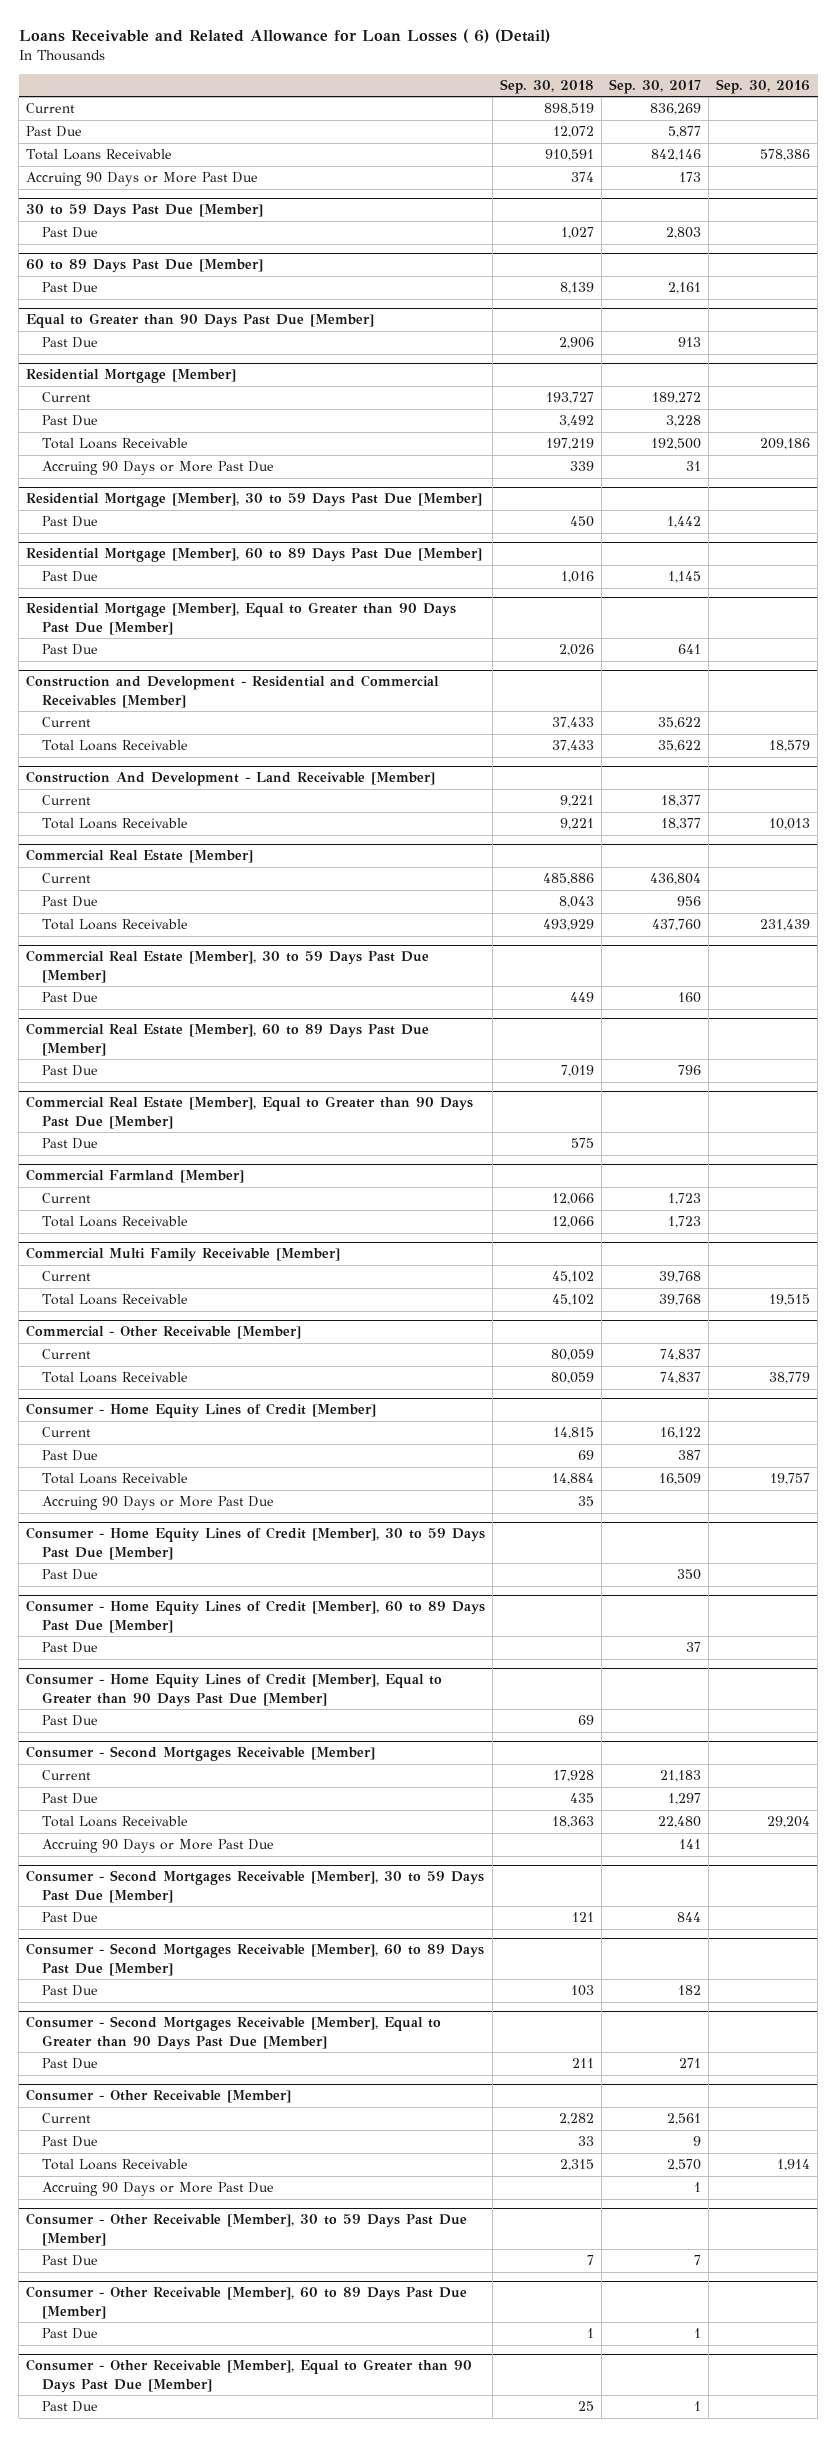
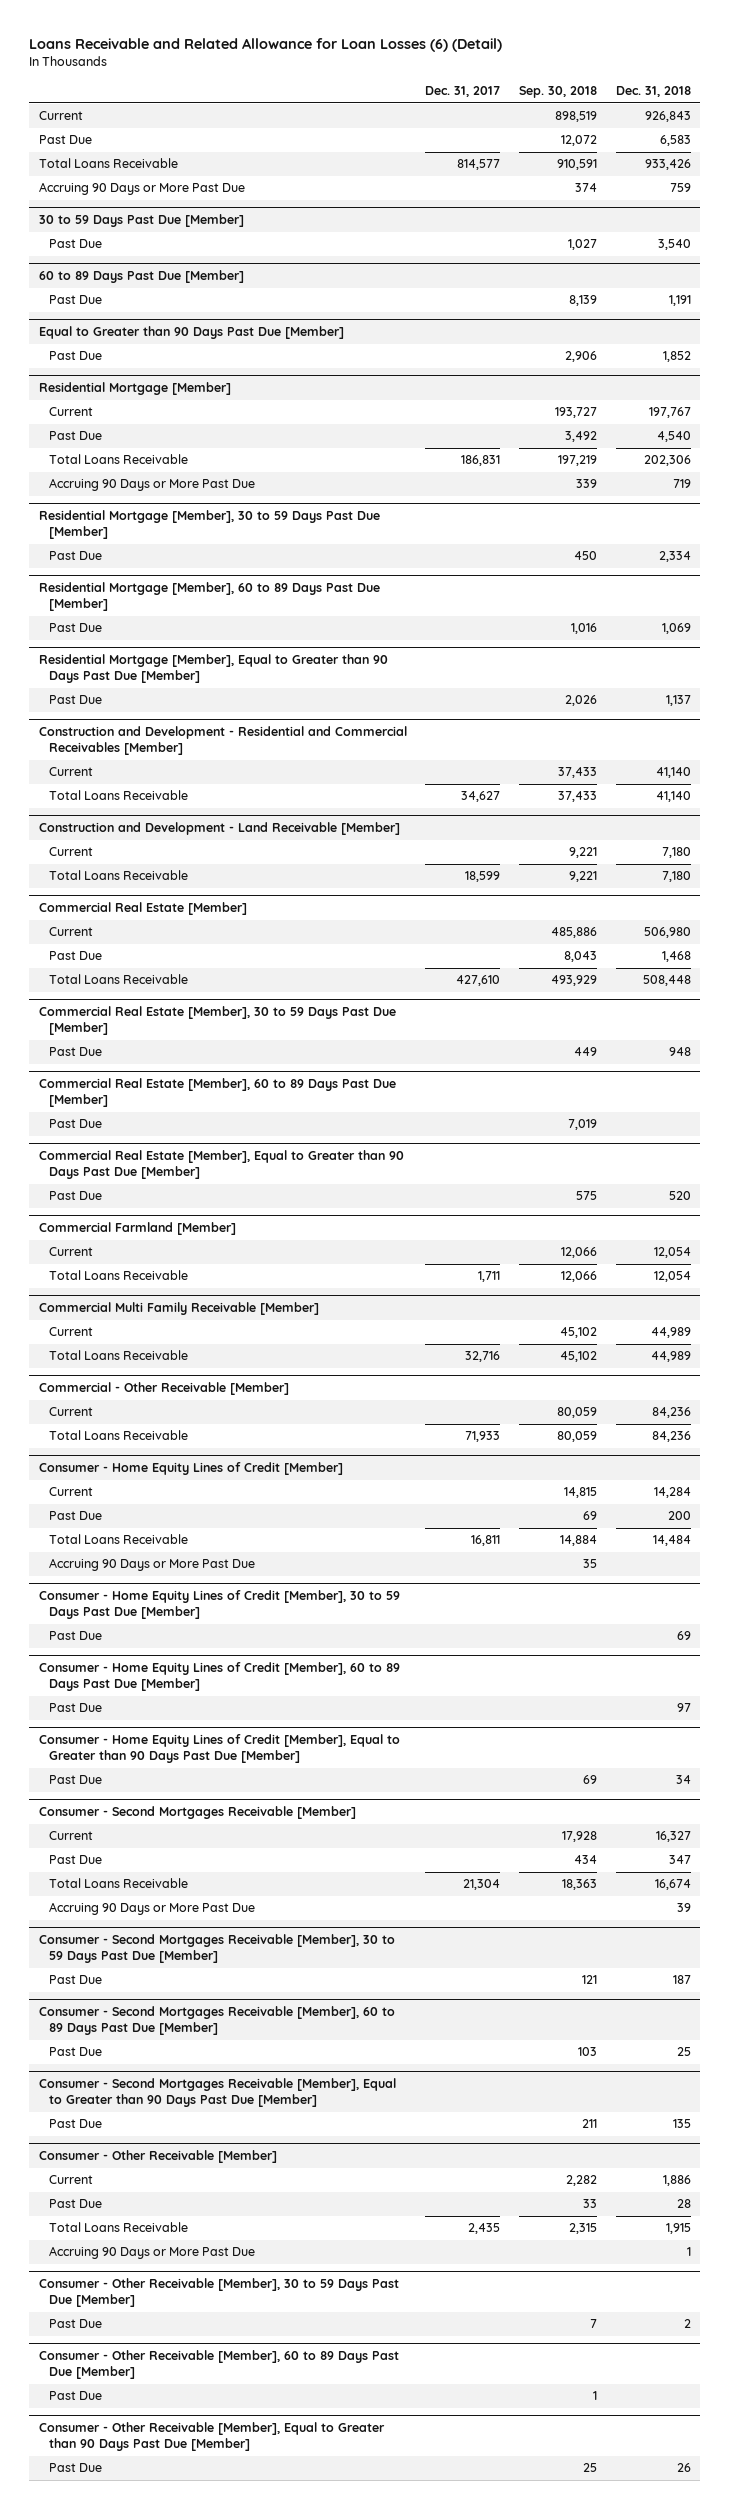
- Loans Receivable and Related Allowance for Loan Losses ( 6) (Detail)
+ Loans Receivable and Related Allowance for Loan Losses (6) (Detail)
- | Sep. 30, 2018 | Sep. 30, 2017 | Sep. 30, 2016
+ | Dec. 31, 2017 | Sep. 30, 2018 | Dec. 31, 2018
- Construction And Development - Land Receivable [Member]
+ Construction and Development - Land Receivable [Member]
@ Consumer - Second Mortgages Receivable [Member]
- Past Due | 435 | 1,297 |
+ Past Due | | 434 | 347

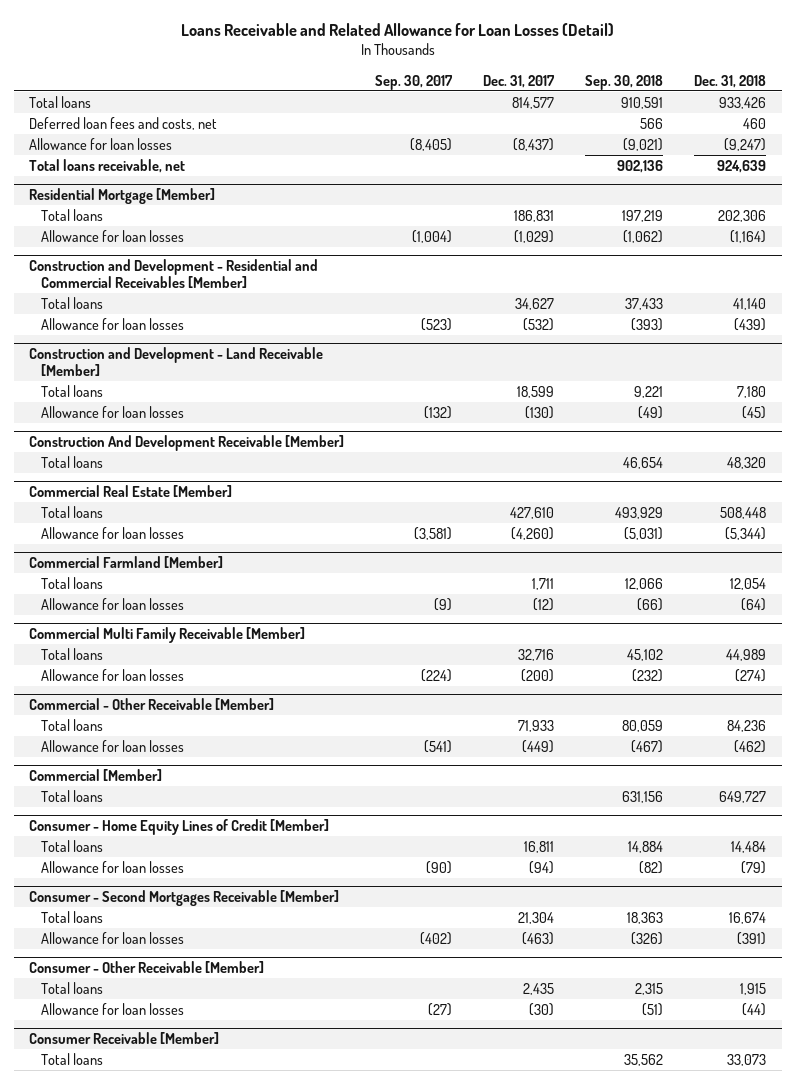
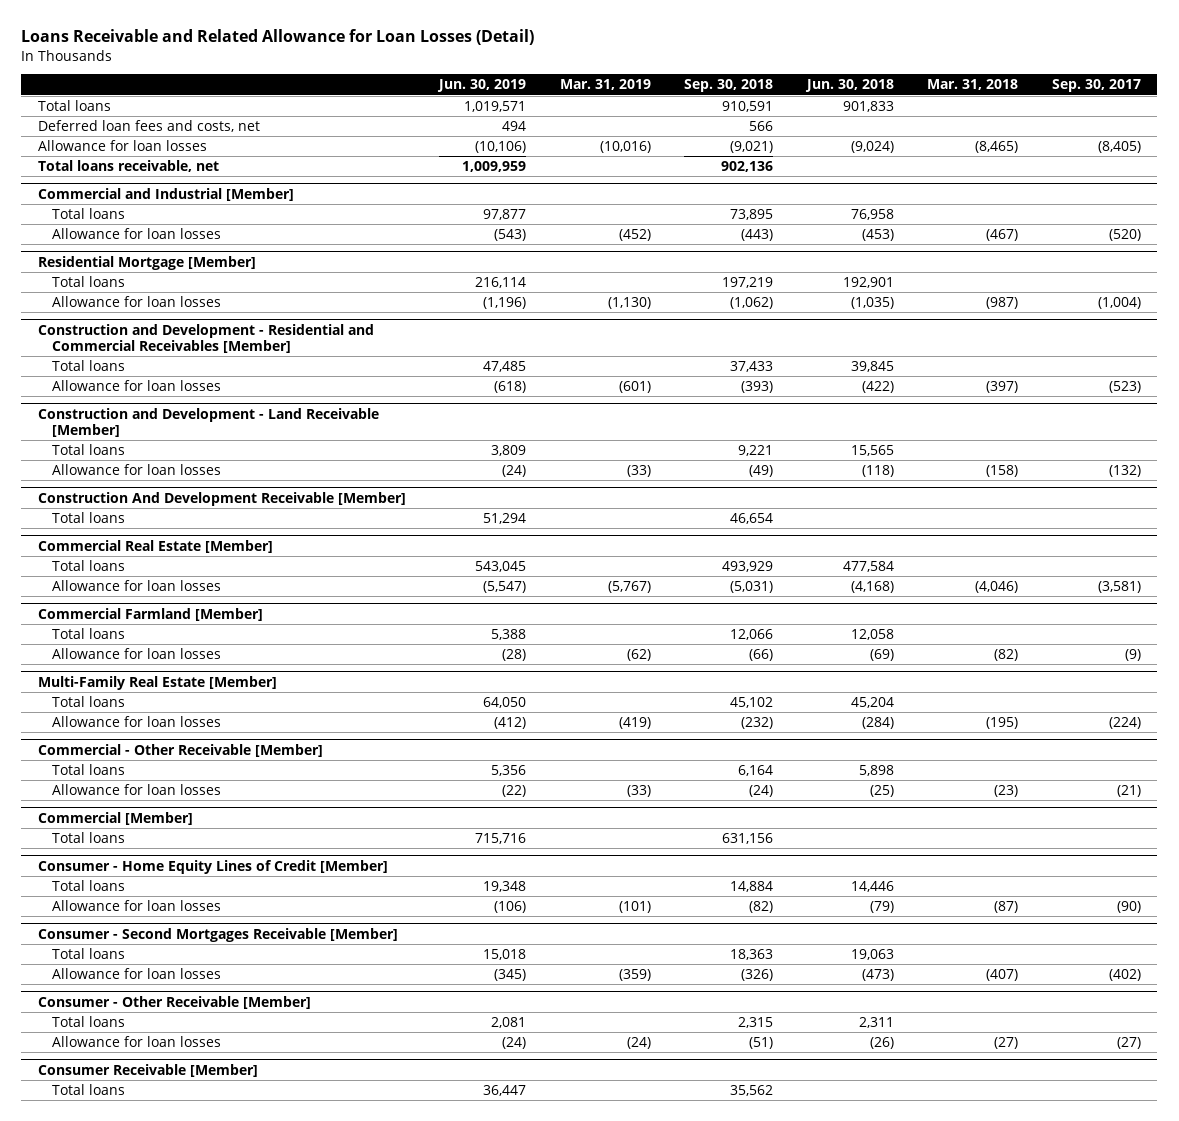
- | Sep. 30, 2017 | Dec. 31, 2017 | Sep. 30, 2018 | Dec. 31, 2018
+ | Jun. 30, 2019 | Mar. 31, 2019 | Sep. 30, 2018 | Jun. 30, 2018 | Mar. 31, 2018 | Sep. 30, 2017
+ Commercial and Industrial [Member]
+ Total loans | 97,877 | | 73,895 | 76,958 | |
+ Allowance for loan losses | (543) | (452) | (443) | (453) | (467) | (520)
- Commercial Multi Family Receivable [Member]
+ Multi-Family Real Estate [Member]
@ Commercial - Other Receivable [Member]
- Total loans | | 71,933 | 80,059 | 84,236
- Allowance for loan losses | (541) | (449) | (467) | (462)
+ Total loans | 5,356 | | 6,164 | 5,898 | |
+ Allowance for loan losses | (22) | (33) | (24) | (25) | (23) | (21)

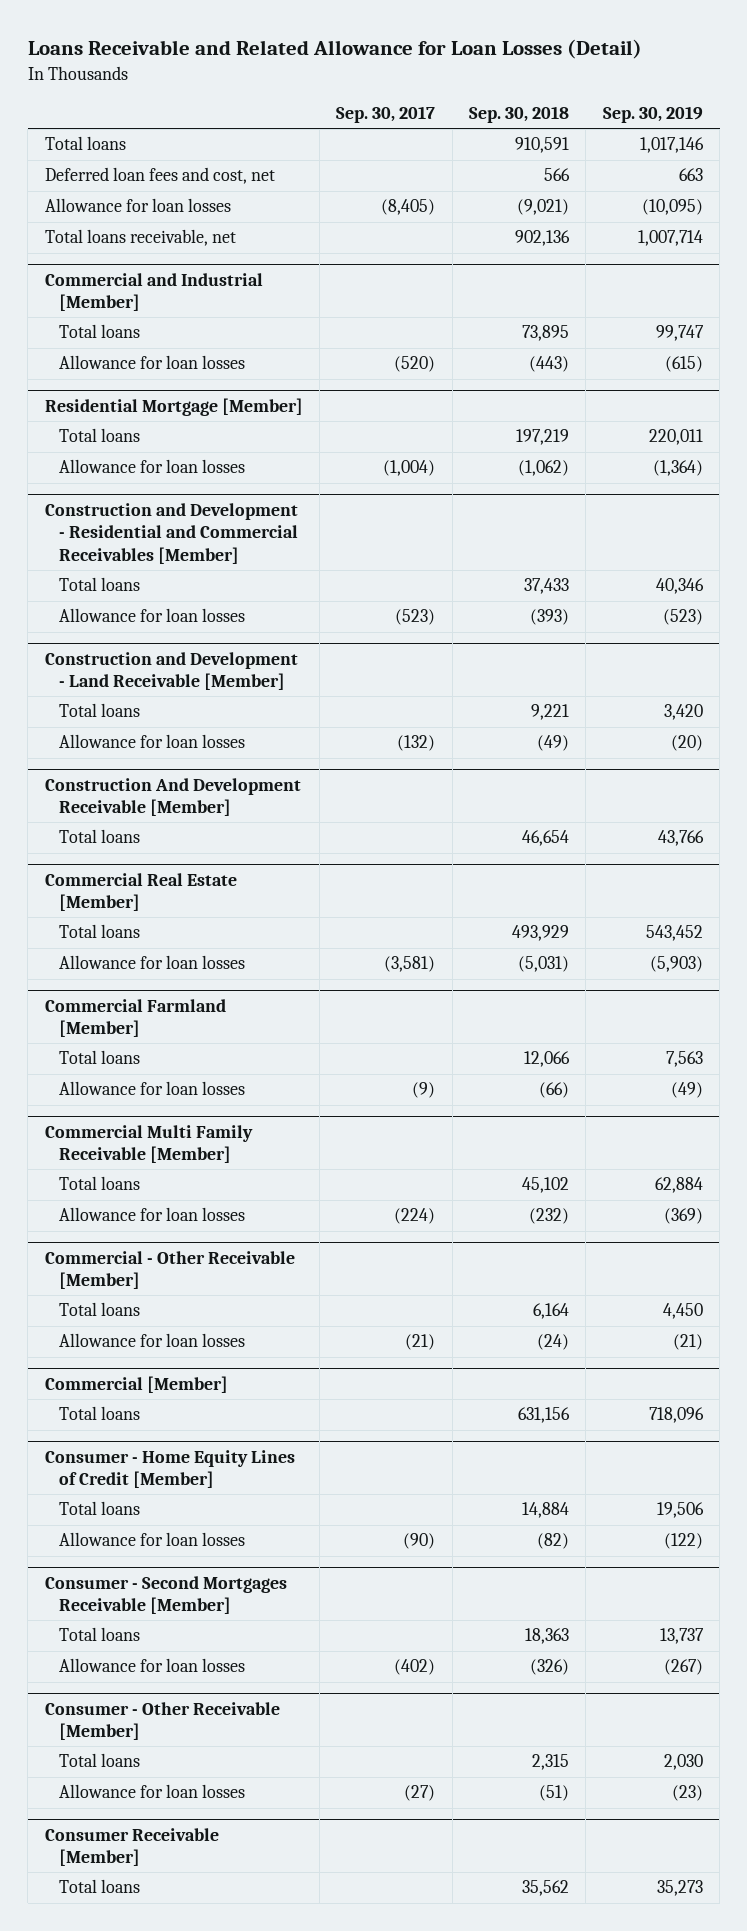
- | Jun. 30, 2019 | Mar. 31, 2019 | Sep. 30, 2018 | Jun. 30, 2018 | Mar. 31, 2018 | Sep. 30, 2017
+ | Sep. 30, 2017 | Sep. 30, 2018 | Sep. 30, 2019
- Deferred loan fees and costs, net | 494 | | 566 | | |
+ Deferred loan fees and cost, net | | 566 | 663
- Multi-Family Real Estate [Member]
+ Commercial Multi Family Receivable [Member]

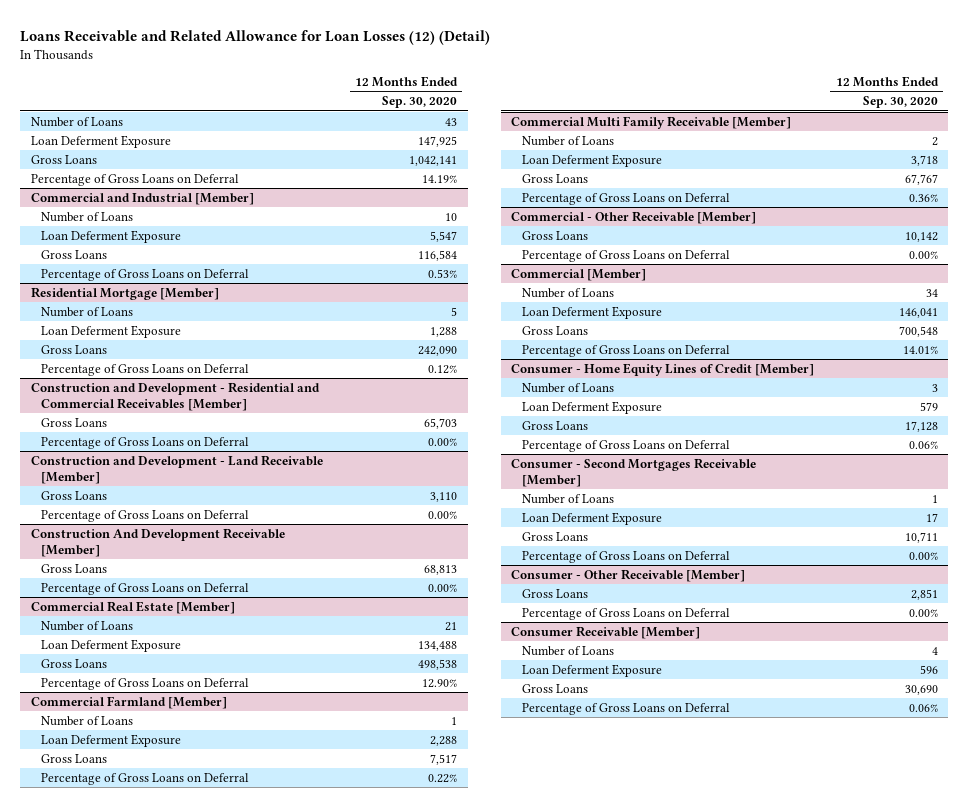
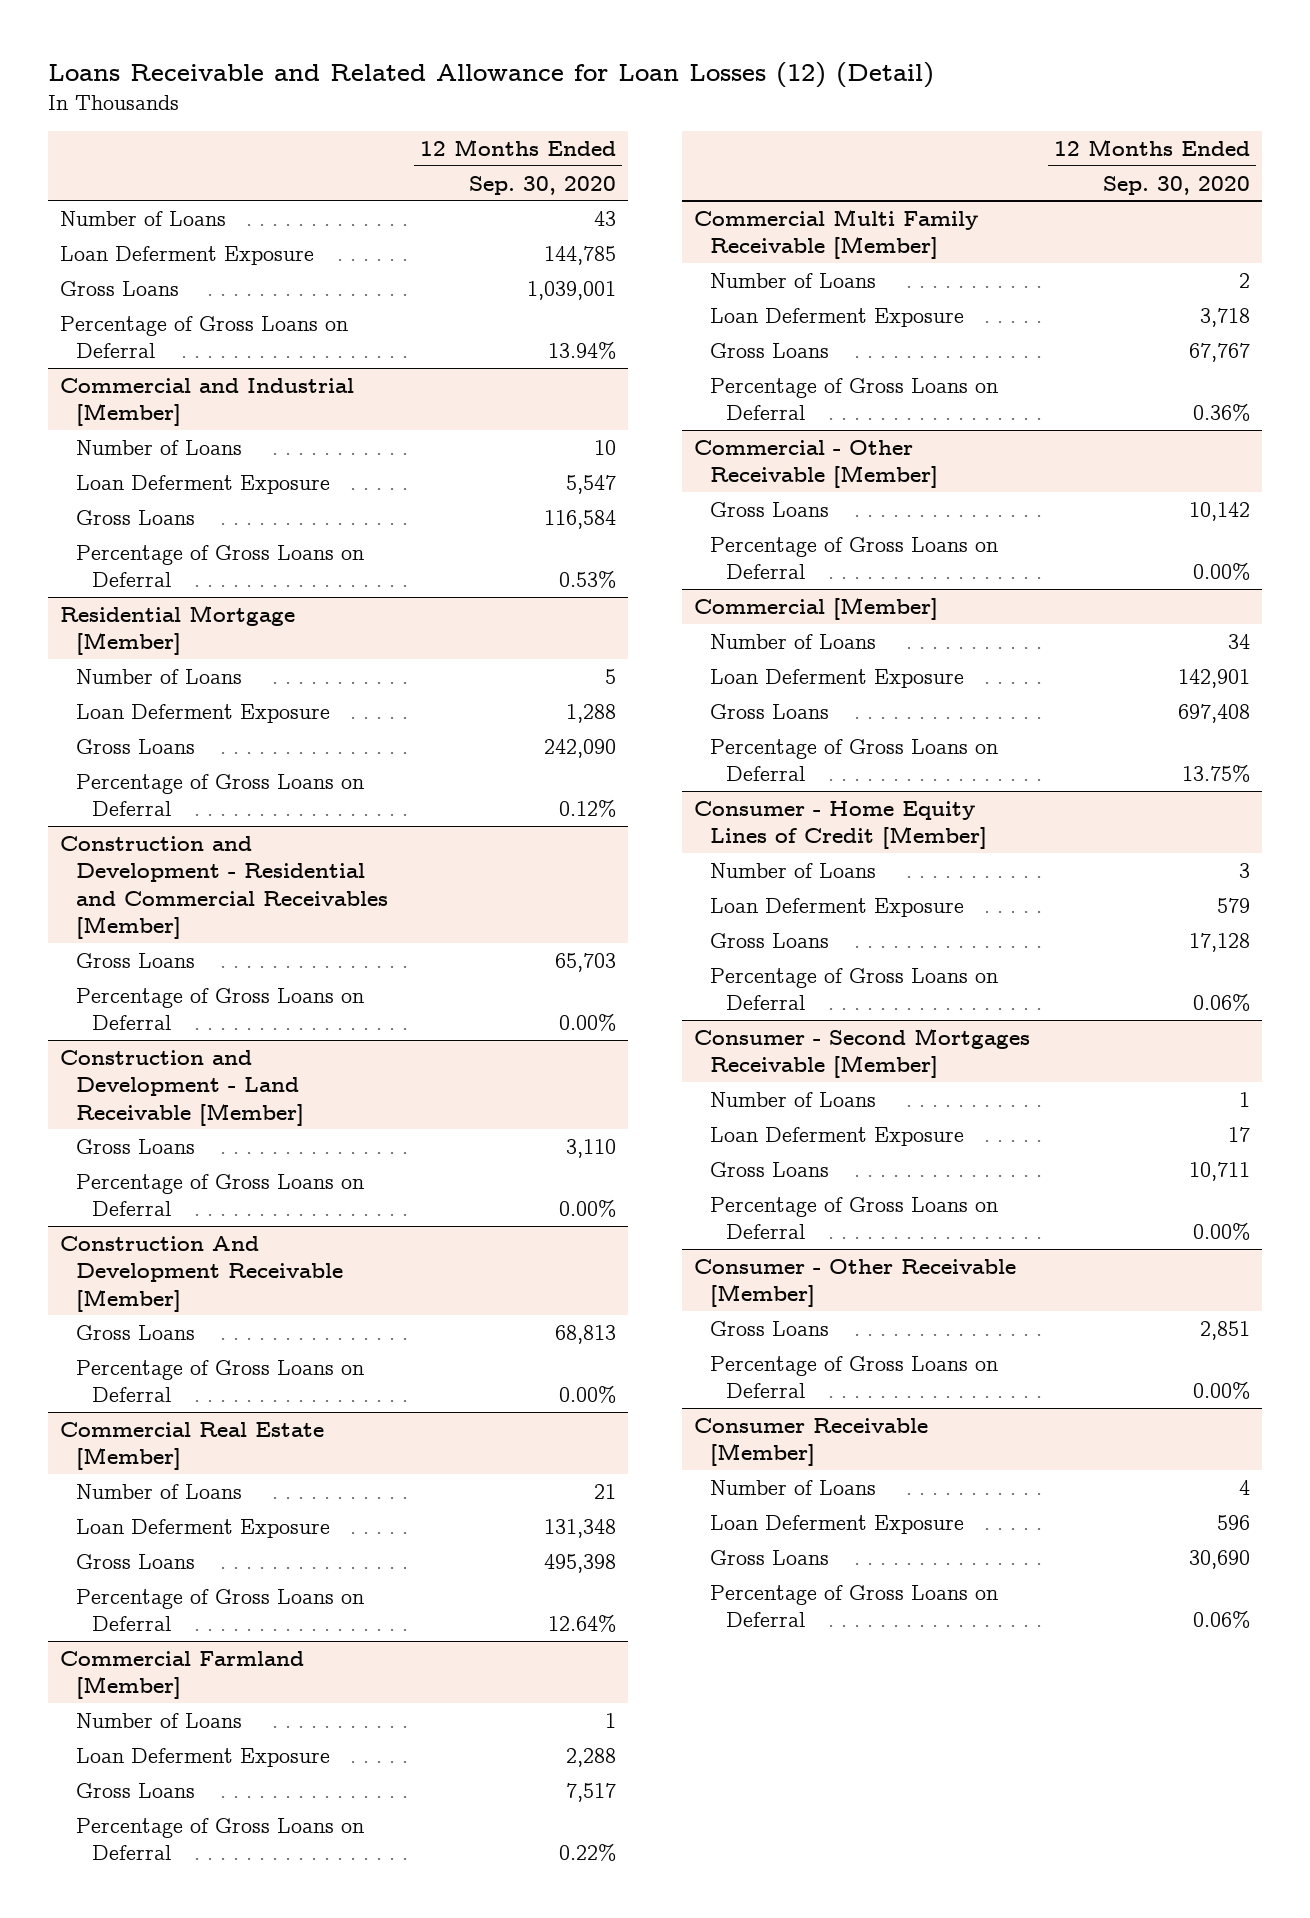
- Loan Deferment Exposure | 147,925
- Gross Loans | 1,042,141
- Percentage of Gross Loans on Deferral | 14.19%
+ Loan Deferment Exposure | 144,785
+ Gross Loans | 1,039,001
+ Percentage of Gross Loans on Deferral | 13.94%
@ Commercial Real Estate [Member]
- Loan Deferment Exposure | 134,488
- Gross Loans | 498,538
- Percentage of Gross Loans on Deferral | 12.90%
+ Loan Deferment Exposure | 131,348
+ Gross Loans | 495,398
+ Percentage of Gross Loans on Deferral | 12.64%
@ Commercial [Member]
- Loan Deferment Exposure | 146,041
- Gross Loans | 700,548
- Percentage of Gross Loans on Deferral | 14.01%
+ Loan Deferment Exposure | 142,901
+ Gross Loans | 697,408
+ Percentage of Gross Loans on Deferral | 13.75%

